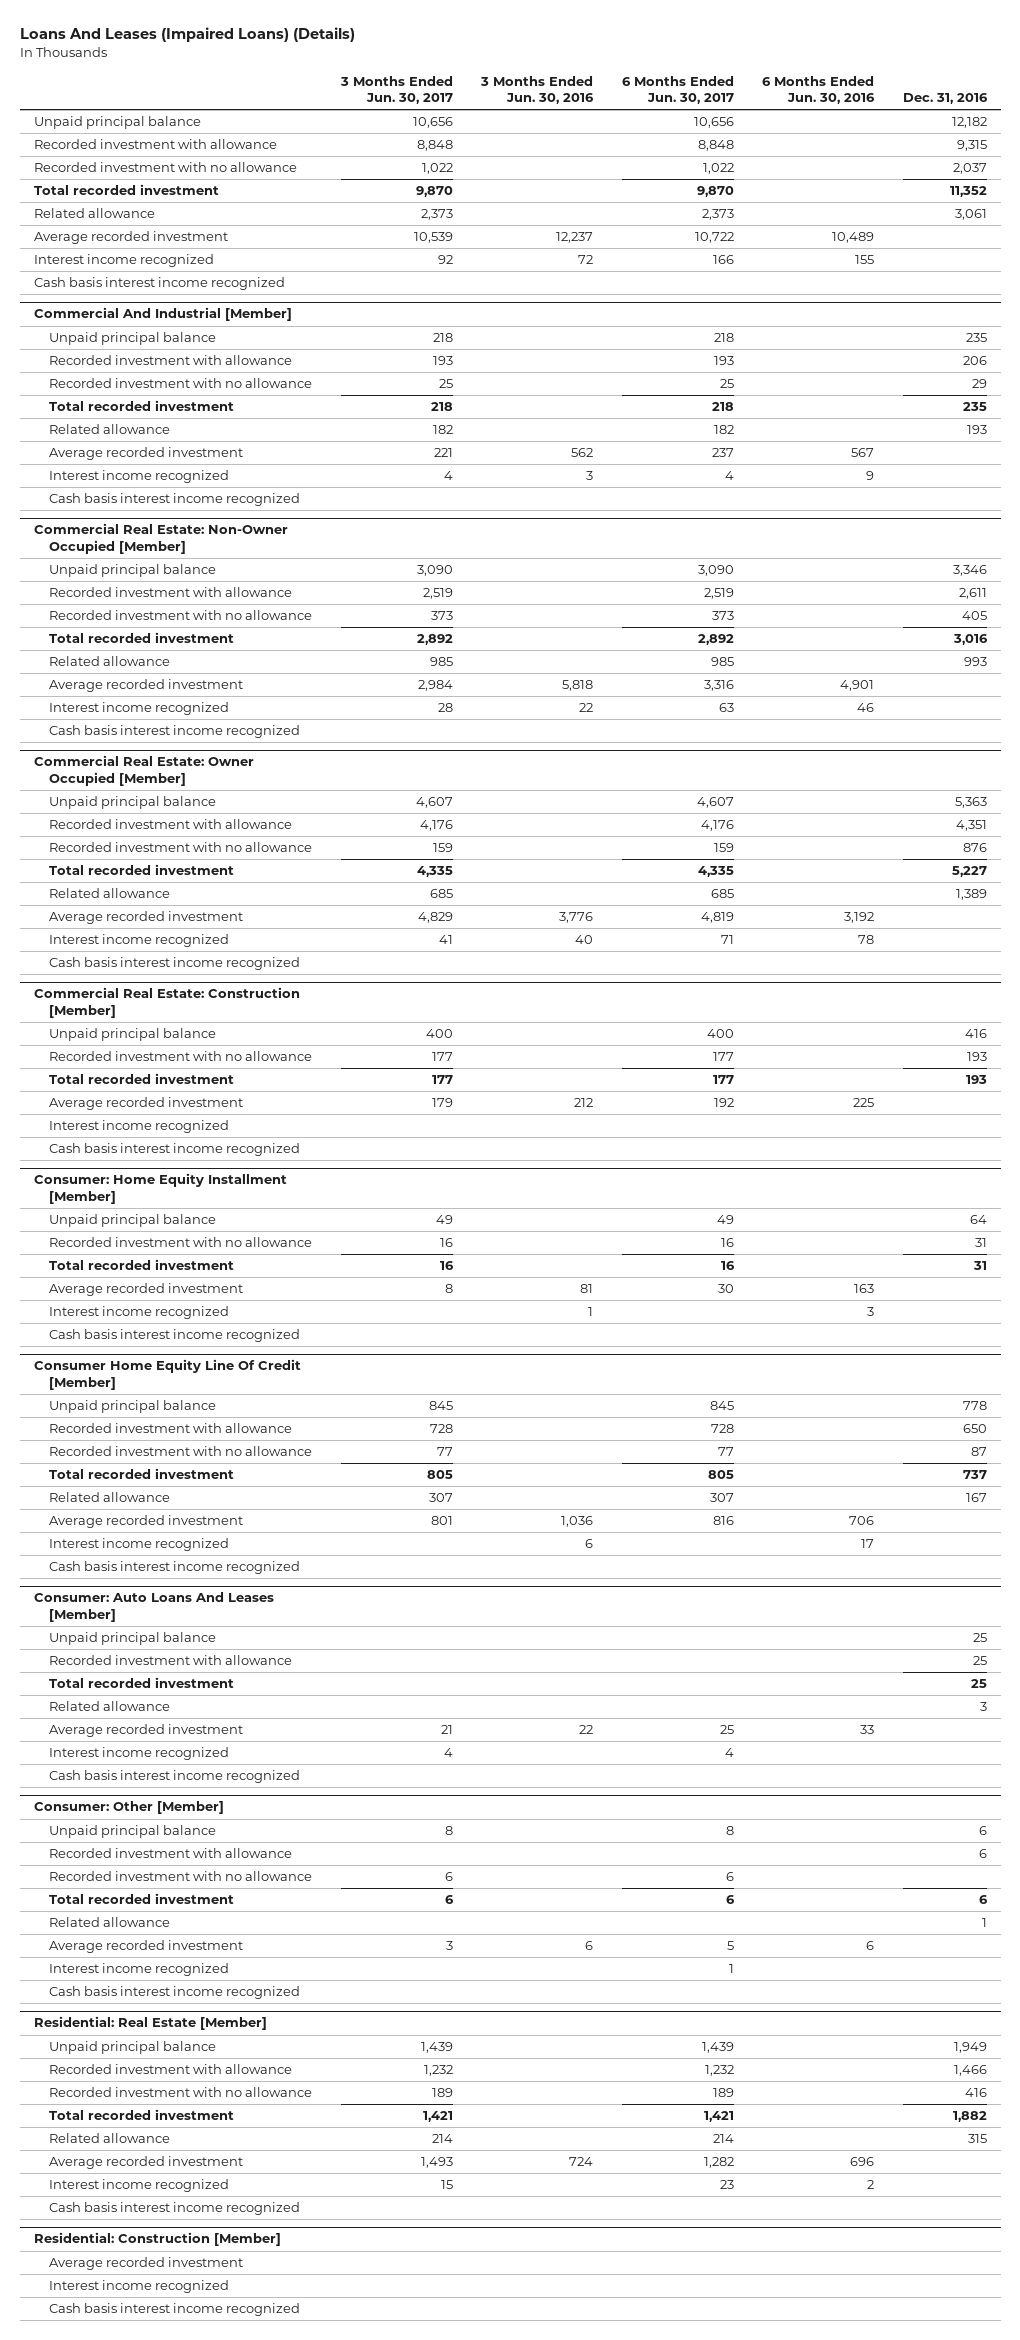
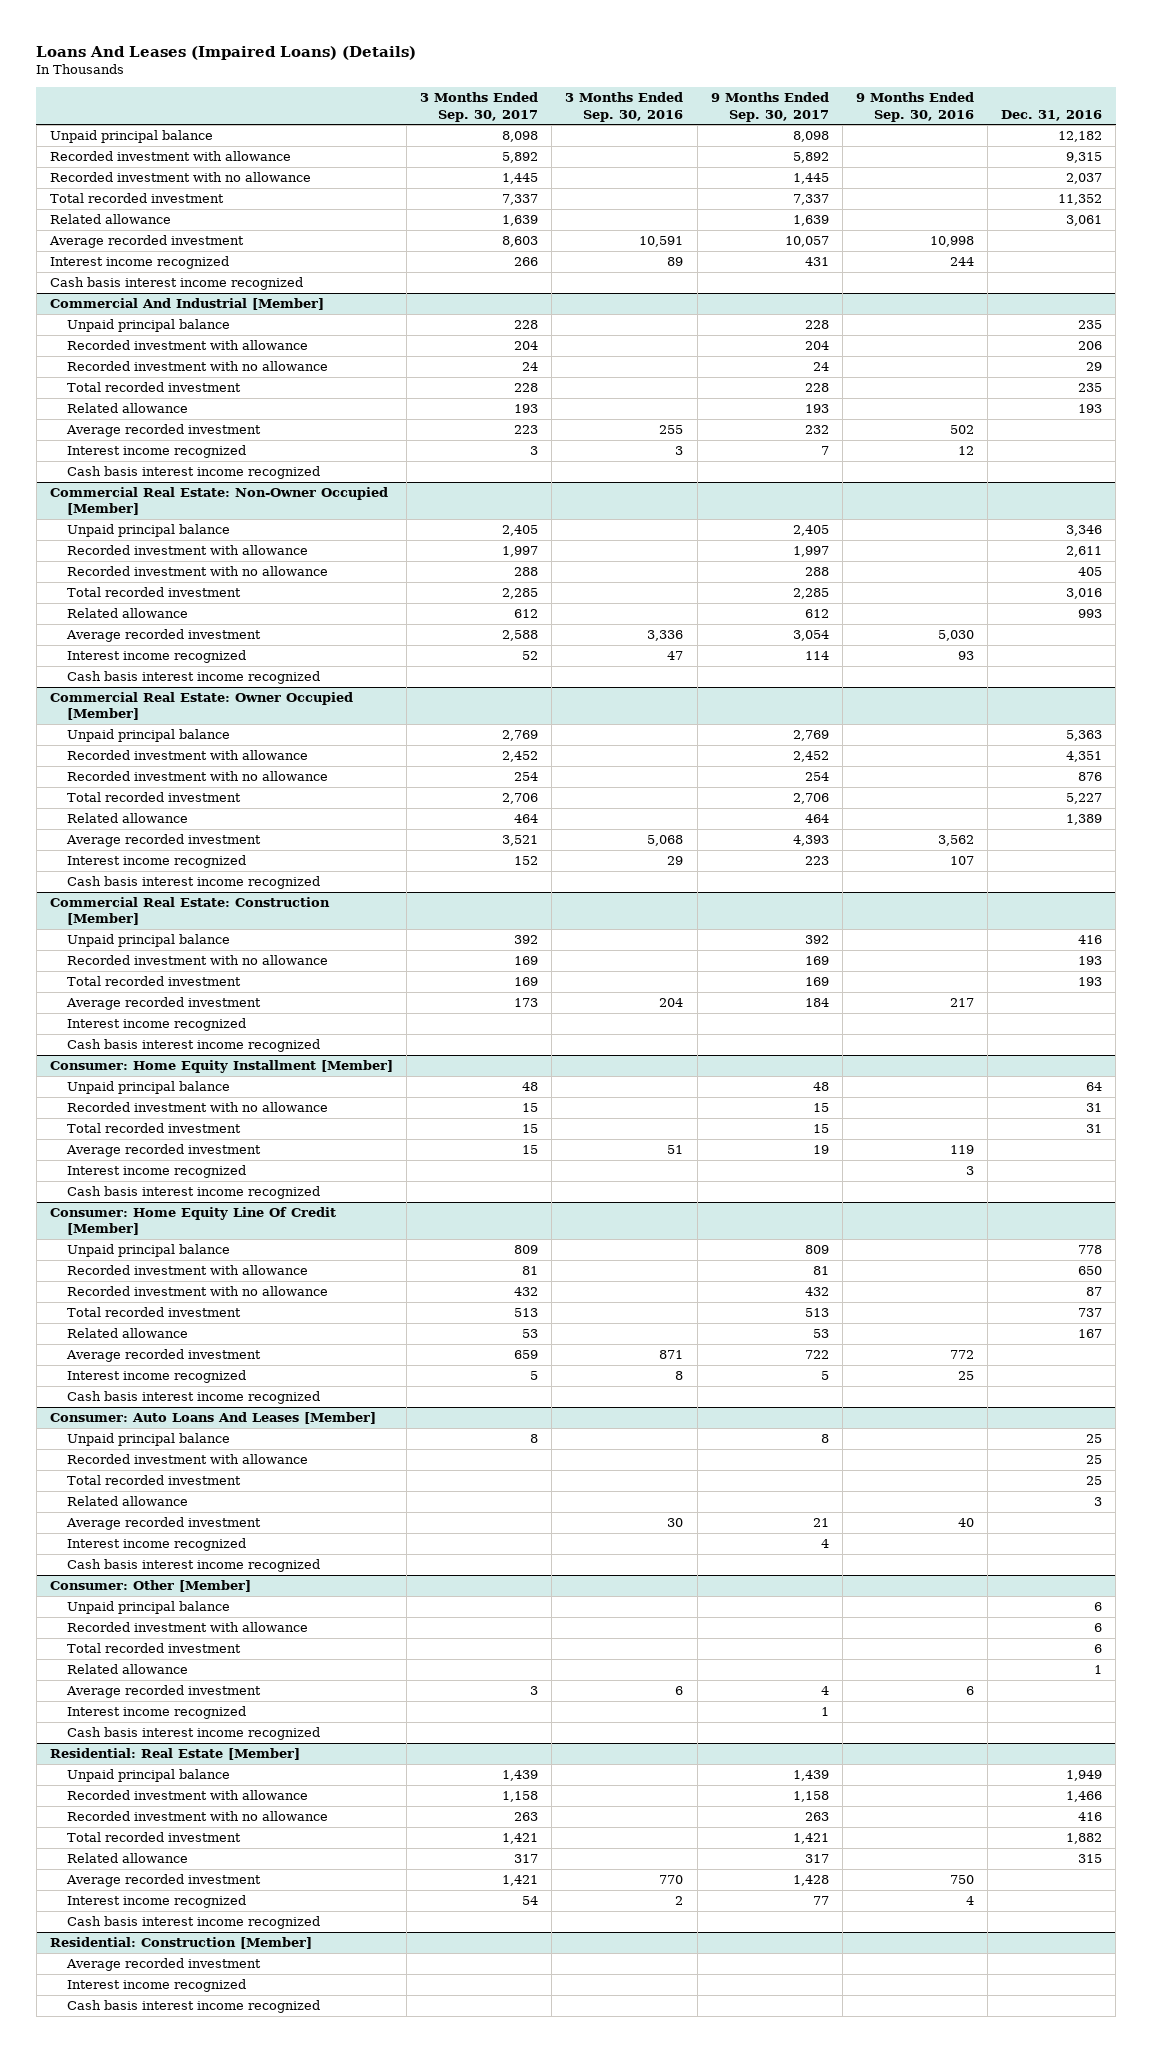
- | 3 Months Ended Jun. 30, 2017 | 3 Months Ended Jun. 30, 2016 | 6 Months Ended Jun. 30, 2017 | 6 Months Ended Jun. 30, 2016 | Dec. 31, 2016
+ | 3 Months Ended Sep. 30, 2017 | 3 Months Ended Sep. 30, 2016 | 9 Months Ended Sep. 30, 2017 | 9 Months Ended Sep. 30, 2016 | Dec. 31, 2016
- Consumer Home Equity Line Of Credit [Member]
+ Consumer: Home Equity Line Of Credit [Member]
@ Consumer: Other [Member]
- Recorded investment with no allowance | 6 | | 6 | |

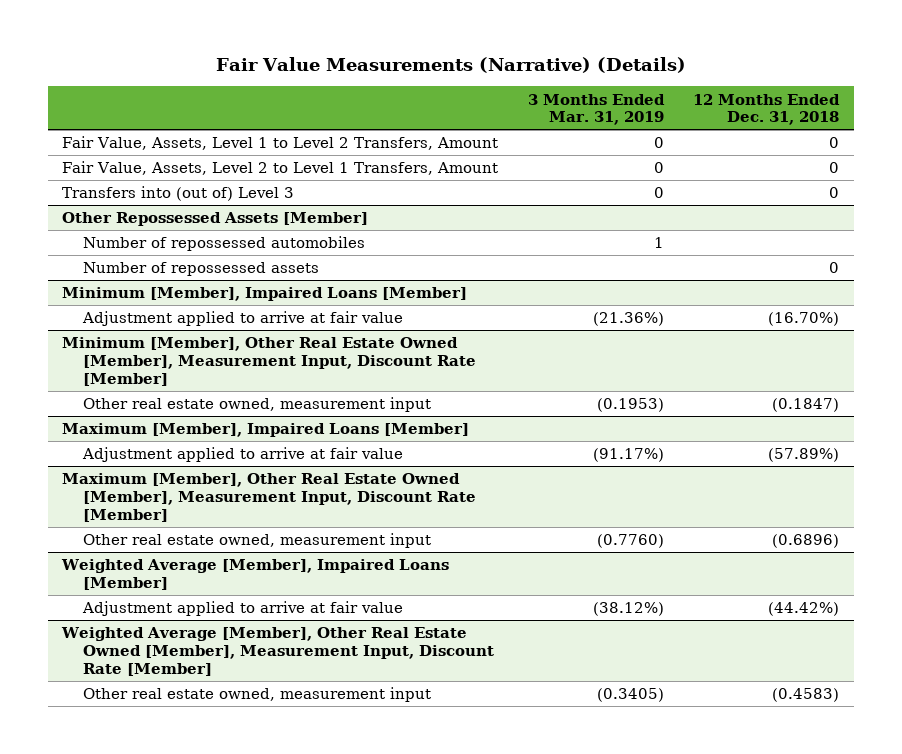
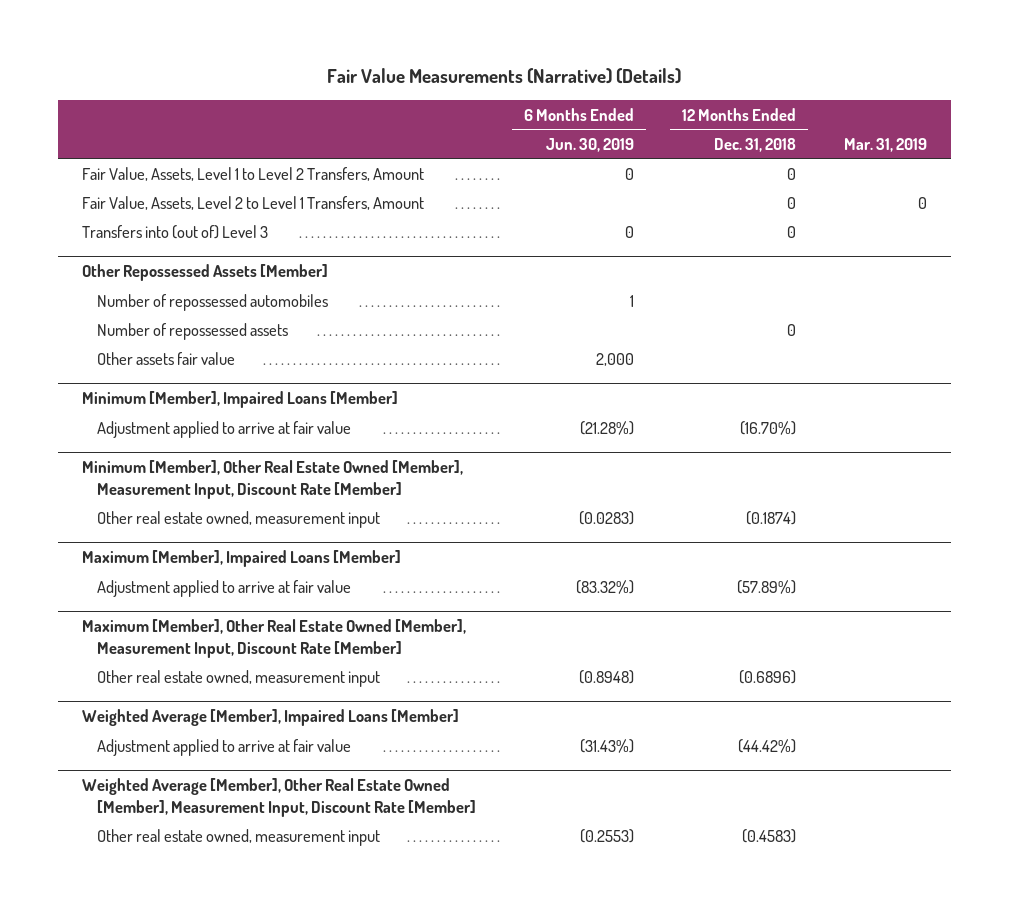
- | 3 Months Ended Mar. 31, 2019 | 12 Months Ended Dec. 31, 2018
+ | 6 Months Ended Jun. 30, 2019 | 12 Months Ended Dec. 31, 2018 | Mar. 31, 2019
@ Other Repossessed Assets [Member]
+ Other assets fair value | 2,000 | |
@ Minimum [Member], Other Real Estate Owned [Member], Measurement Input, Discount Rate [Member]
- Other real estate owned, measurement input | (0.1953) | (0.1847)
+ Other real estate owned, measurement input | (0.0283) | (0.1874) |

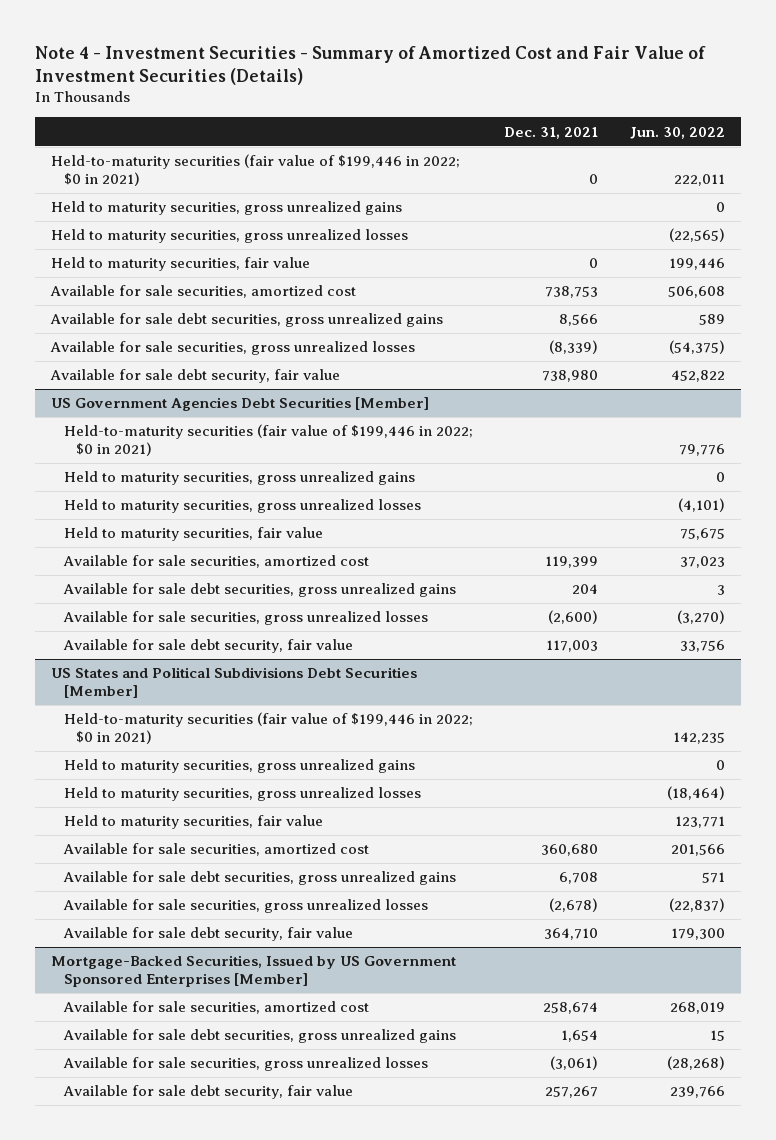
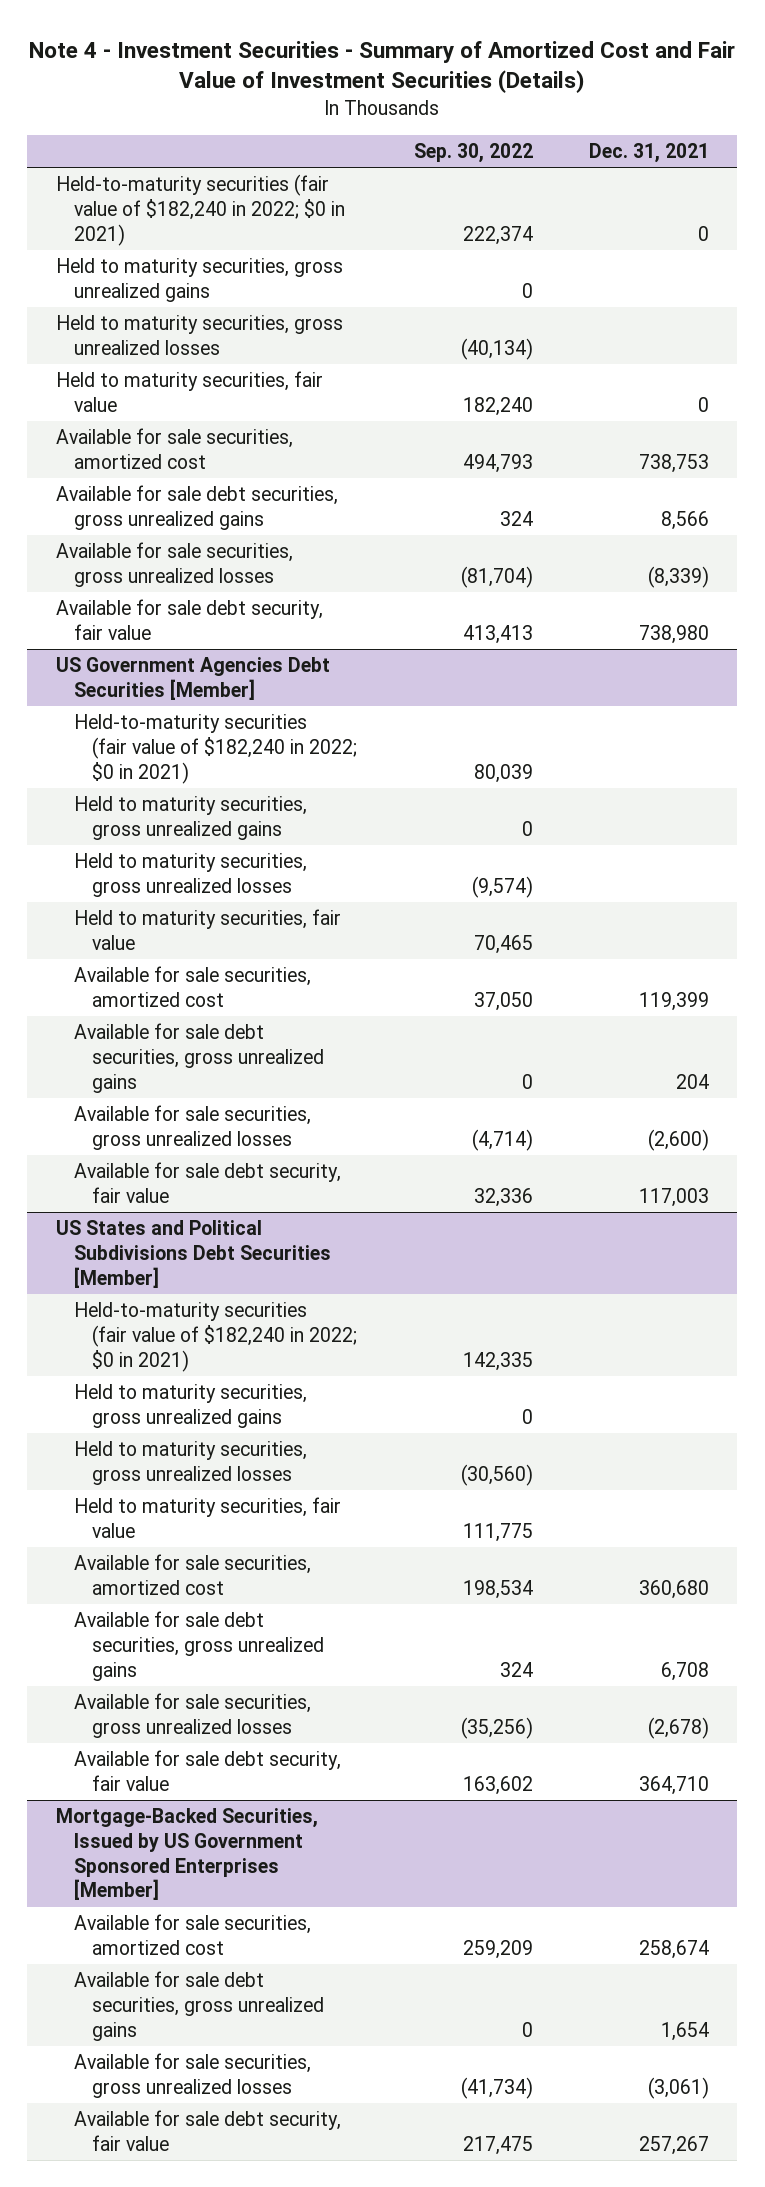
- | Dec. 31, 2021 | Jun. 30, 2022
+ | Sep. 30, 2022 | Dec. 31, 2021
- Held-to-maturity securities (fair value of $199,446 in 2022; $0 in 2021) | 0 | 222,011
+ Held-to-maturity securities (fair value of $182,240 in 2022; $0 in 2021) | 222,374 | 0
@ US Government Agencies Debt Securities [Member]
- Held-to-maturity securities (fair value of $199,446 in 2022; $0 in 2021) | | 79,776
+ Held-to-maturity securities (fair value of $182,240 in 2022; $0 in 2021) | 80,039 |
@ US States and Political Subdivisions Debt Securities [Member]
- Held-to-maturity securities (fair value of $199,446 in 2022; $0 in 2021) | | 142,235
+ Held-to-maturity securities (fair value of $182,240 in 2022; $0 in 2021) | 142,335 |

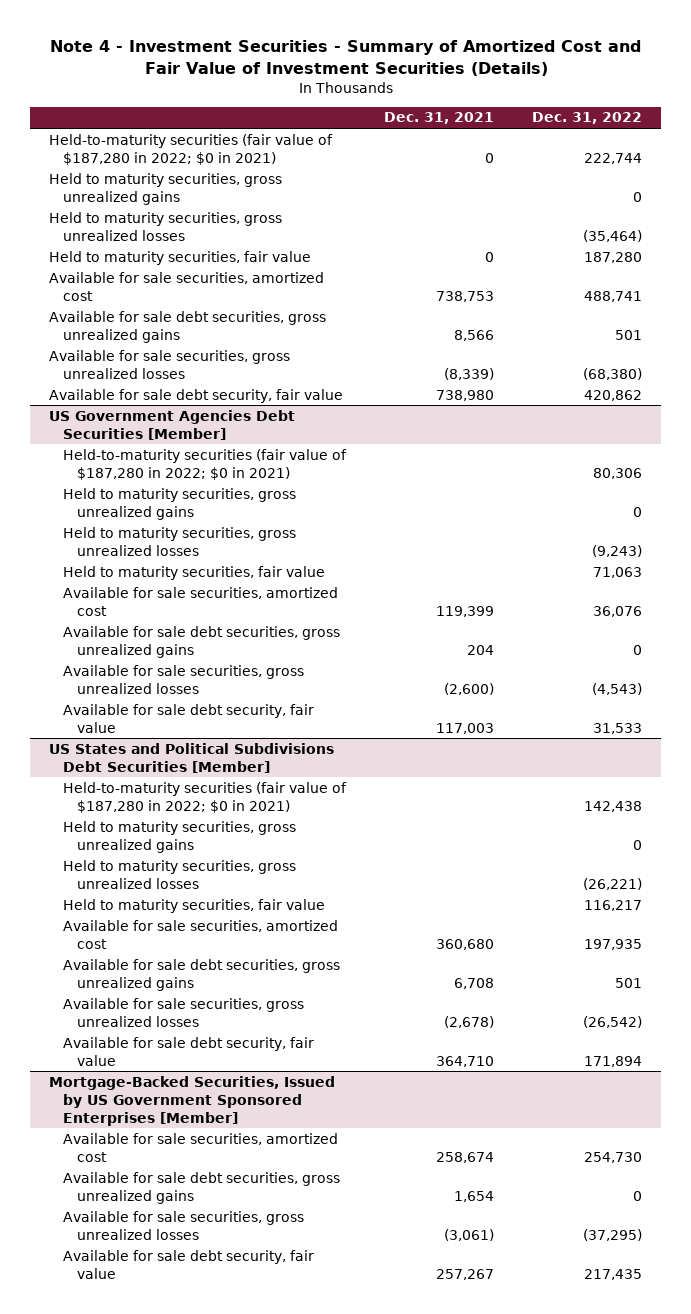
- | Sep. 30, 2022 | Dec. 31, 2021
+ | Dec. 31, 2021 | Dec. 31, 2022
- Held-to-maturity securities (fair value of $182,240 in 2022; $0 in 2021) | 222,374 | 0
+ Held-to-maturity securities (fair value of $187,280 in 2022; $0 in 2021) | 0 | 222,744
@ US Government Agencies Debt Securities [Member]
- Held-to-maturity securities (fair value of $182,240 in 2022; $0 in 2021) | 80,039 |
+ Held-to-maturity securities (fair value of $187,280 in 2022; $0 in 2021) | | 80,306
@ US States and Political Subdivisions Debt Securities [Member]
- Held-to-maturity securities (fair value of $182,240 in 2022; $0 in 2021) | 142,335 |
+ Held-to-maturity securities (fair value of $187,280 in 2022; $0 in 2021) | | 142,438

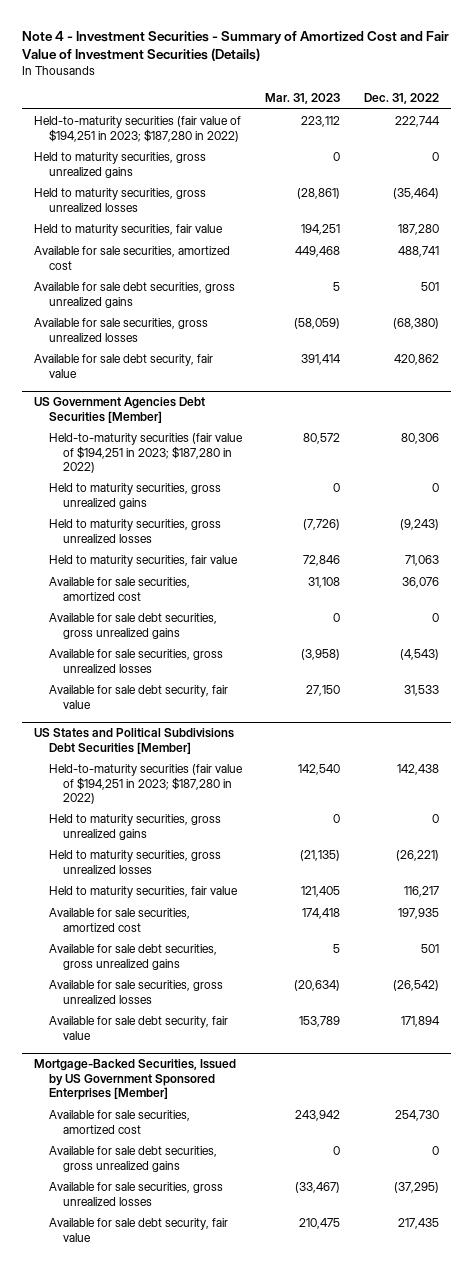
- | Dec. 31, 2021 | Dec. 31, 2022
+ | Mar. 31, 2023 | Dec. 31, 2022
- Held-to-maturity securities (fair value of $187,280 in 2022; $0 in 2021) | 0 | 222,744
+ Held-to-maturity securities (fair value of $194,251 in 2023; $187,280 in 2022) | 223,112 | 222,744
@ US Government Agencies Debt Securities [Member]
- Held-to-maturity securities (fair value of $187,280 in 2022; $0 in 2021) | | 80,306
+ Held-to-maturity securities (fair value of $194,251 in 2023; $187,280 in 2022) | 80,572 | 80,306
@ US States and Political Subdivisions Debt Securities [Member]
- Held-to-maturity securities (fair value of $187,280 in 2022; $0 in 2021) | | 142,438
+ Held-to-maturity securities (fair value of $194,251 in 2023; $187,280 in 2022) | 142,540 | 142,438

